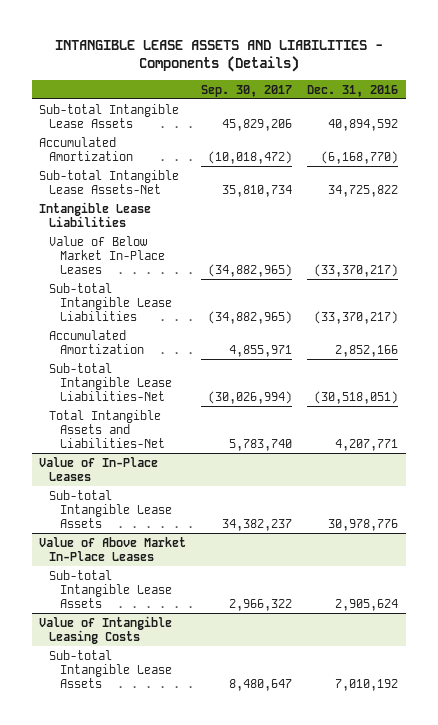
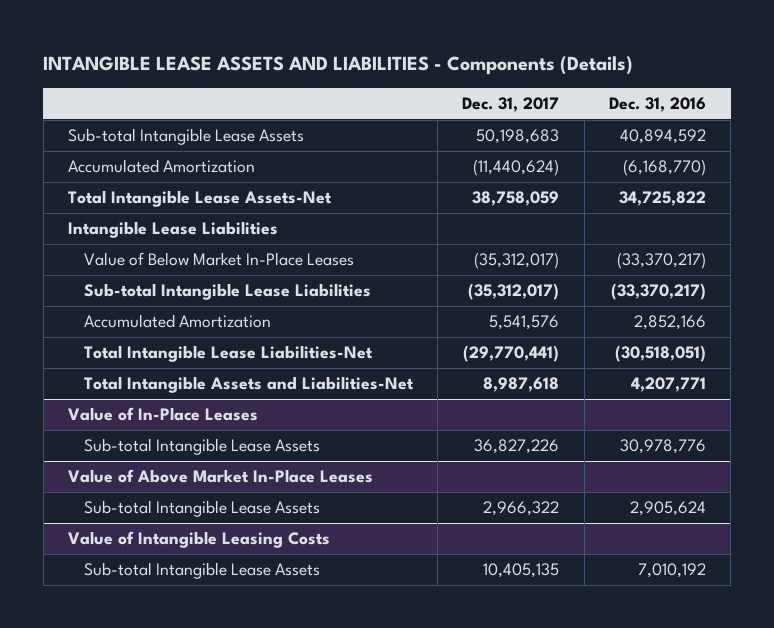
- | Sep. 30, 2017 | Dec. 31, 2016
+ | Dec. 31, 2017 | Dec. 31, 2016
- Sub-total Intangible Lease Assets-Net | 35,810,734 | 34,725,822
+ Total Intangible Lease Assets-Net | 38,758,059 | 34,725,822
- Sub-total Intangible Lease Liabilities-Net | (30,026,994) | (30,518,051)
+ Total Intangible Lease Liabilities-Net | (29,770,441) | (30,518,051)

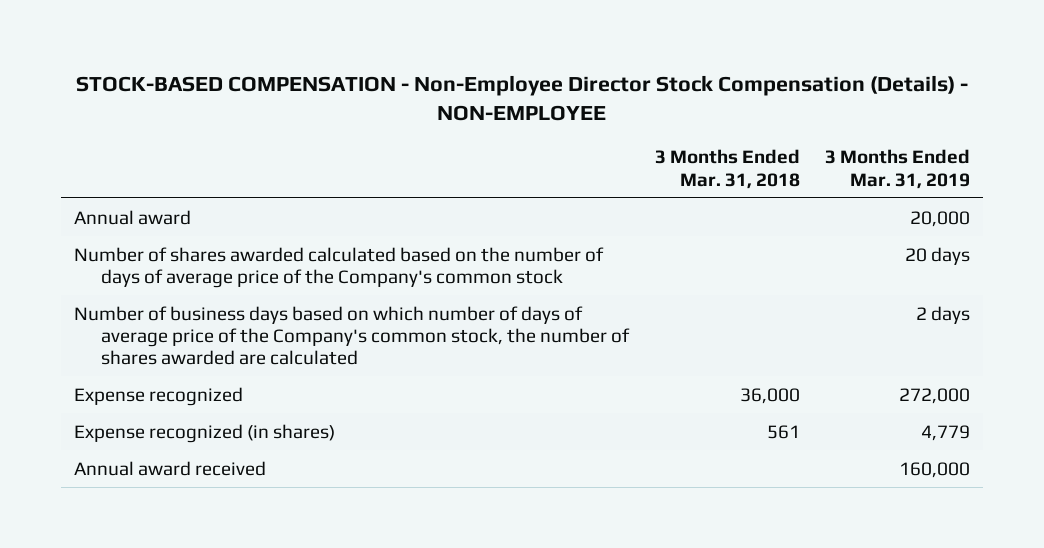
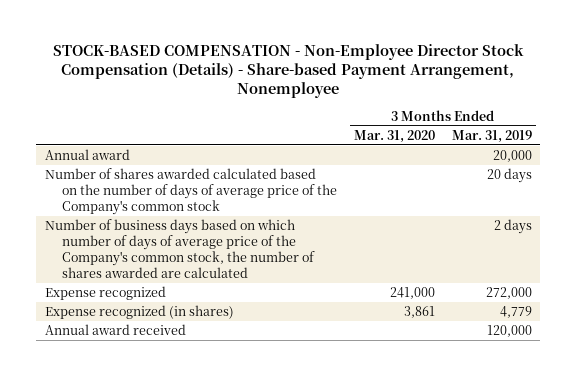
- STOCK-BASED COMPENSATION - Non-Employee Director Stock Compensation (Details) - NON-EMPLOYEE
+ STOCK-BASED COMPENSATION - Non-Employee Director Stock Compensation (Details) - Share-based Payment Arrangement, Nonemployee
- | 3 Months Ended Mar. 31, 2018 | 3 Months Ended Mar. 31, 2019
+ | 3 Months Ended Mar. 31, 2020 | 3 Months Ended Mar. 31, 2019
- Annual award received | | 160,000
+ Annual award received | | 120,000

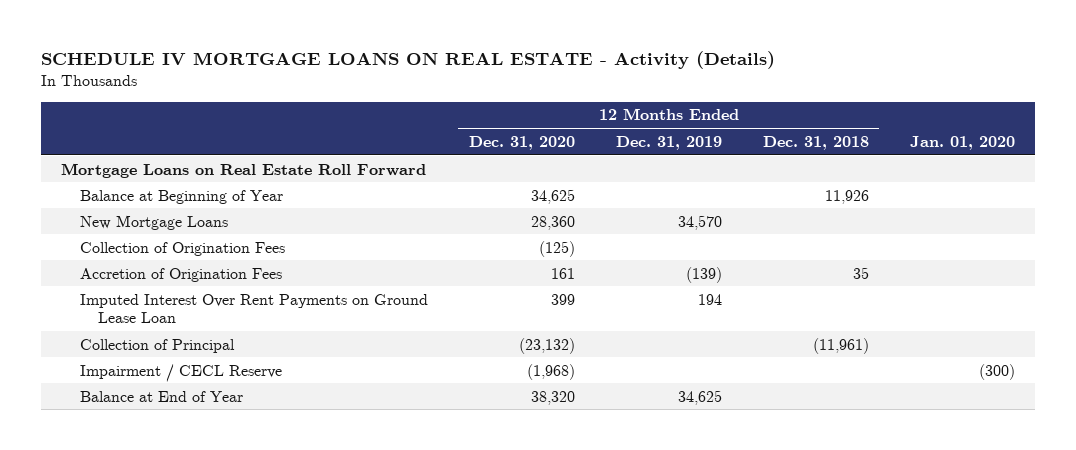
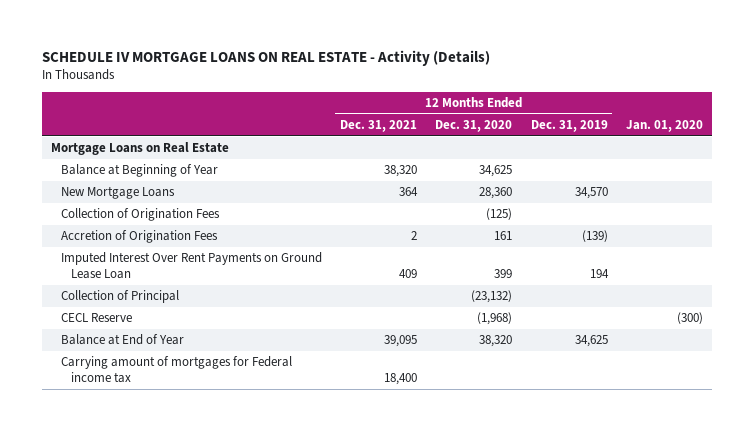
- | 12 Months Ended Dec. 31, 2020 | 12 Months Ended Dec. 31, 2019 | 12 Months Ended Dec. 31, 2018 | Jan. 01, 2020
+ | 12 Months Ended Dec. 31, 2021 | 12 Months Ended Dec. 31, 2020 | 12 Months Ended Dec. 31, 2019 | Jan. 01, 2020
- Mortgage Loans on Real Estate Roll Forward
+ Mortgage Loans on Real Estate
- Impairment / CECL Reserve | (1,968) | | | (300)
+ CECL Reserve | | (1,968) | | (300)
+ Carrying amount of mortgages for Federal income tax | 18,400 | | |

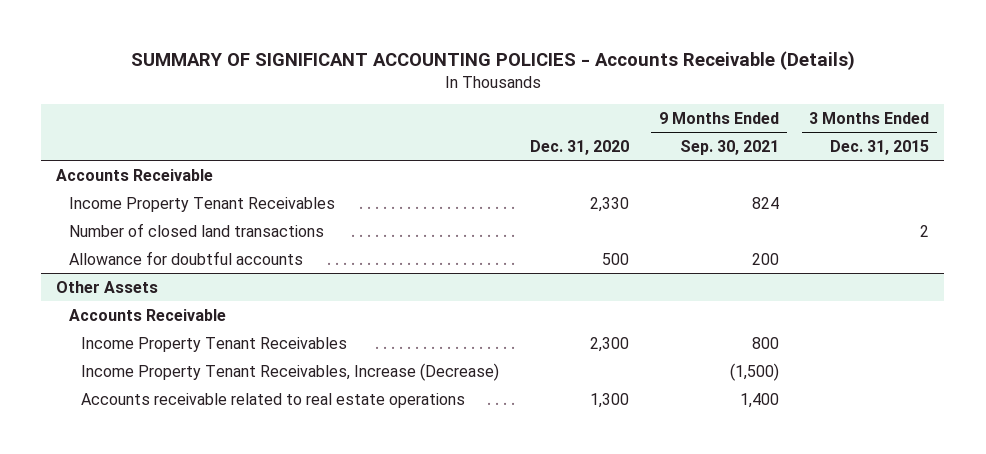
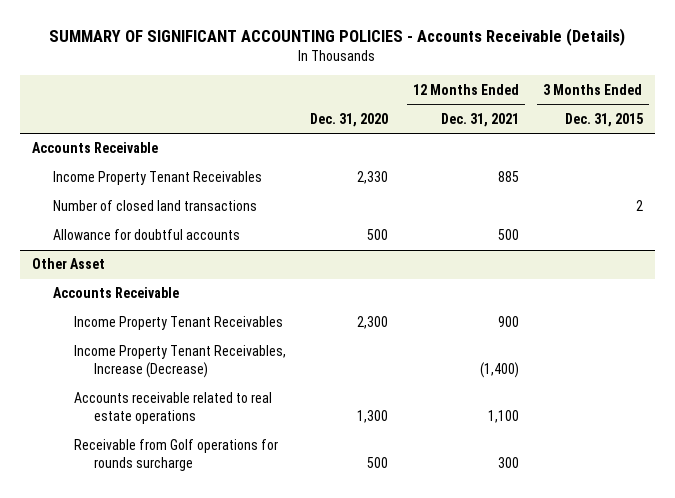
- | Dec. 31, 2020 | 9 Months Ended Sep. 30, 2021 | 3 Months Ended Dec. 31, 2015
+ | Dec. 31, 2020 | 12 Months Ended Dec. 31, 2021 | 3 Months Ended Dec. 31, 2015
- Other Assets
+ Other Asset
+ Receivable from Golf operations for rounds surcharge | 500 | 300 |

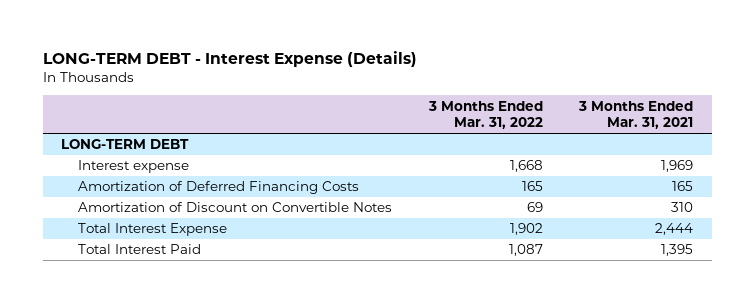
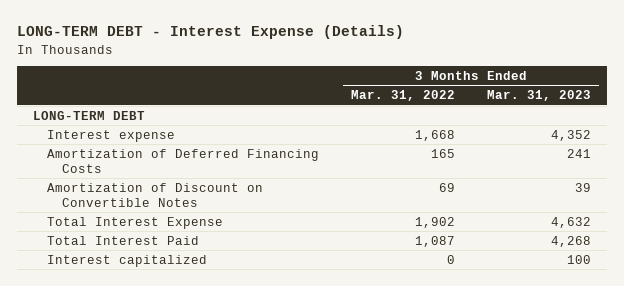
- | 3 Months Ended Mar. 31, 2022 | 3 Months Ended Mar. 31, 2021
+ | 3 Months Ended Mar. 31, 2022 | 3 Months Ended Mar. 31, 2023
+ Interest capitalized | 0 | 100

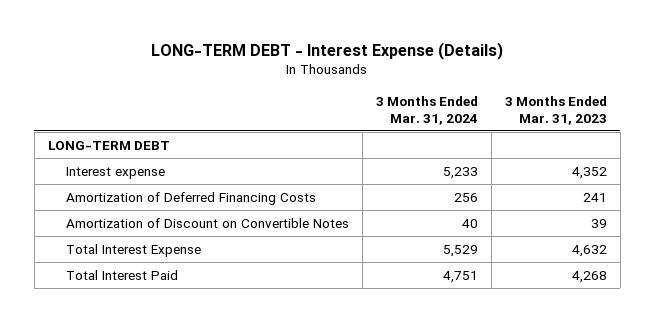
- | 3 Months Ended Mar. 31, 2022 | 3 Months Ended Mar. 31, 2023
+ | 3 Months Ended Mar. 31, 2024 | 3 Months Ended Mar. 31, 2023
- Interest capitalized | 0 | 100

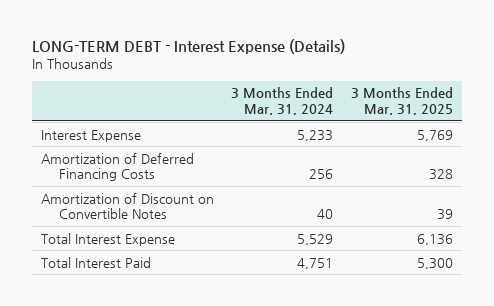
- | 3 Months Ended Mar. 31, 2024 | 3 Months Ended Mar. 31, 2023
+ | 3 Months Ended Mar. 31, 2024 | 3 Months Ended Mar. 31, 2025
- LONG-TERM DEBT
- Interest expense | 5,233 | 4,352
+ Interest Expense | 5,233 | 5,769

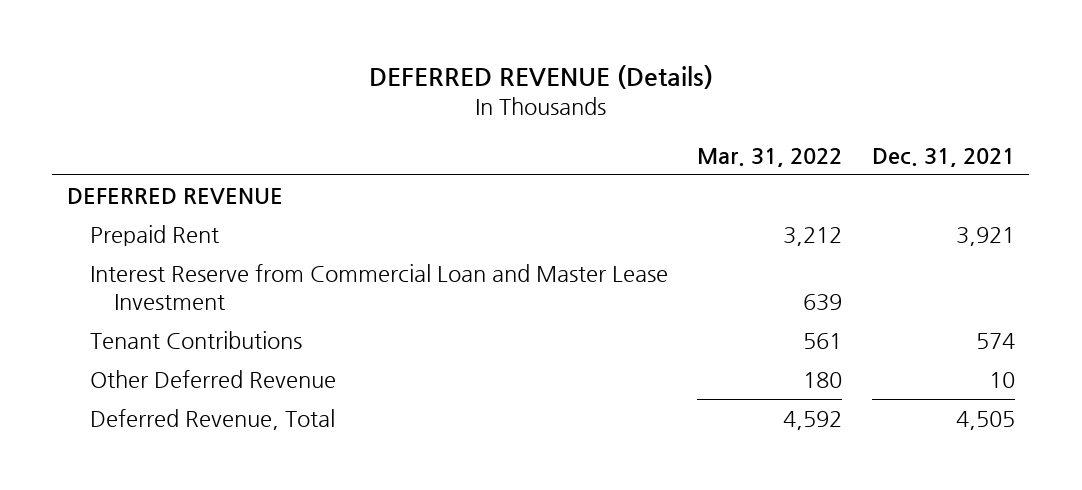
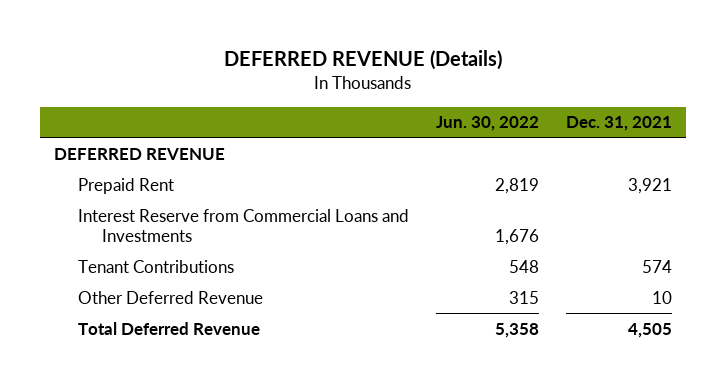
- | Mar. 31, 2022 | Dec. 31, 2021
+ | Jun. 30, 2022 | Dec. 31, 2021
- Interest Reserve from Commercial Loan and Master Lease Investment | 639 |
+ Interest Reserve from Commercial Loans and Investments | 1,676 |
- Deferred Revenue, Total | 4,592 | 4,505
+ Total Deferred Revenue | 5,358 | 4,505

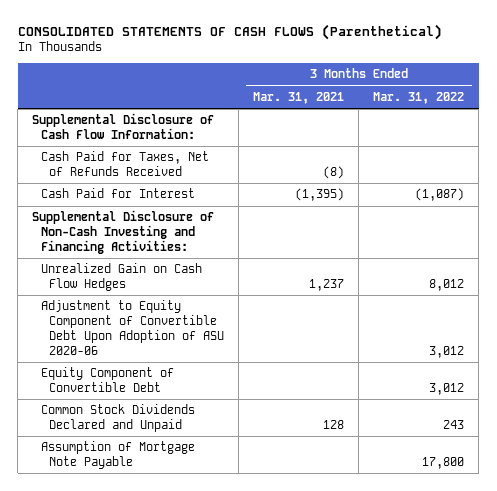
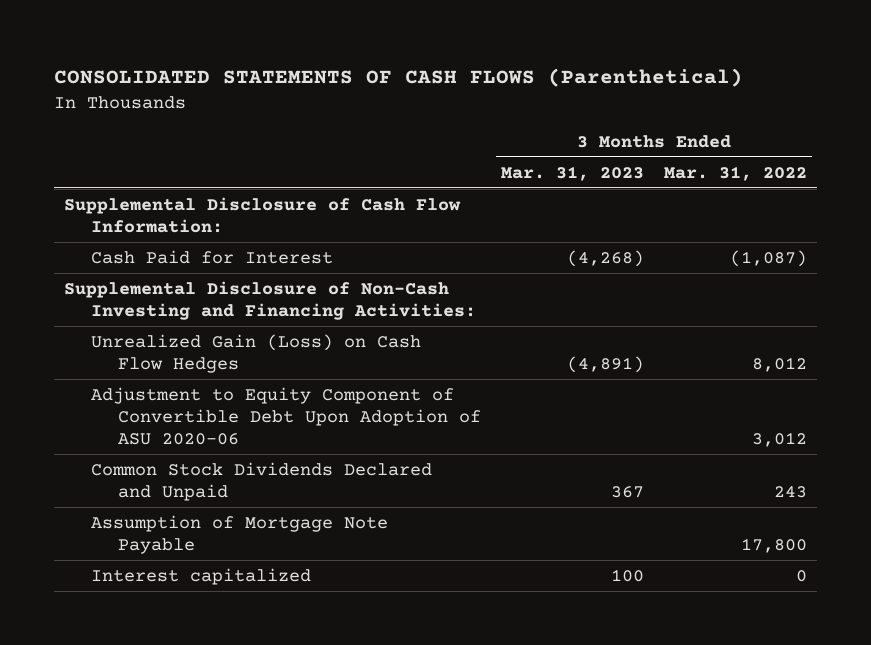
- | 3 Months Ended Mar. 31, 2021 | 3 Months Ended Mar. 31, 2022
+ | 3 Months Ended Mar. 31, 2023 | 3 Months Ended Mar. 31, 2022
- Cash Paid for Taxes, Net of Refunds Received | (8) |
- Unrealized Gain on Cash Flow Hedges | 1,237 | 8,012
+ Unrealized Gain (Loss) on Cash Flow Hedges | (4,891) | 8,012
- Equity Component of Convertible Debt | | 3,012
+ Interest capitalized | 100 | 0

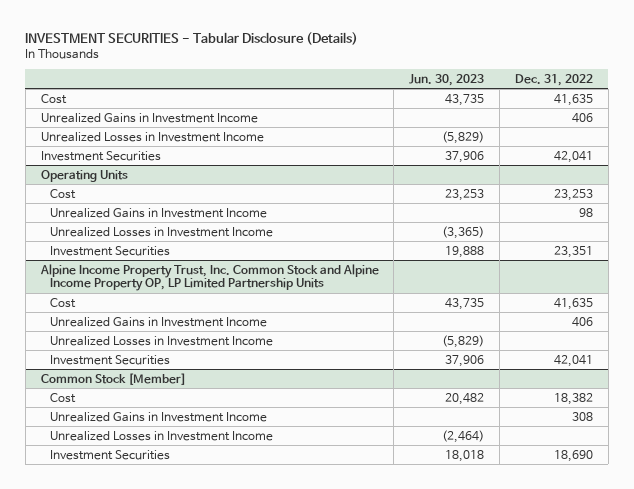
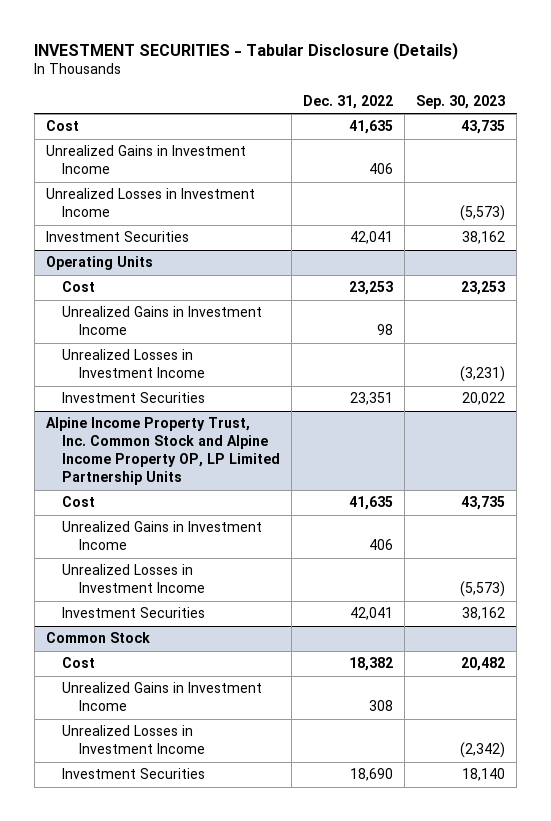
- | Jun. 30, 2023 | Dec. 31, 2022
+ | Dec. 31, 2022 | Sep. 30, 2023
- Common Stock [Member]
+ Common Stock

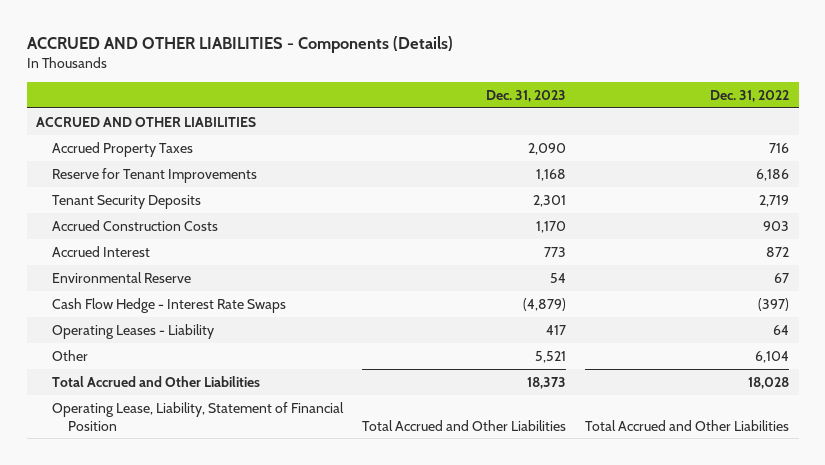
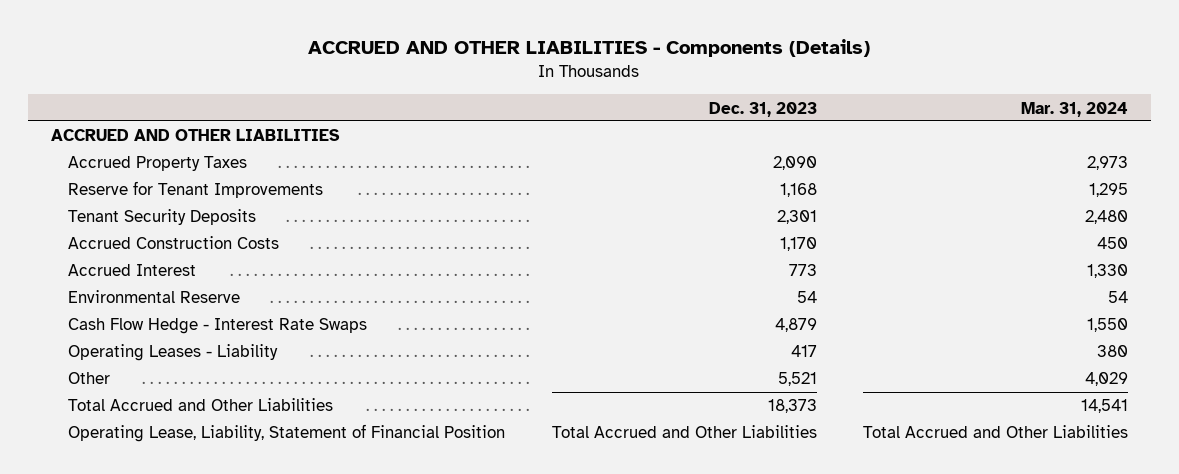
- | Dec. 31, 2023 | Dec. 31, 2022
+ | Dec. 31, 2023 | Mar. 31, 2024
- Cash Flow Hedge - Interest Rate Swaps | (4,879) | (397)
+ Cash Flow Hedge - Interest Rate Swaps | 4,879 | 1,550

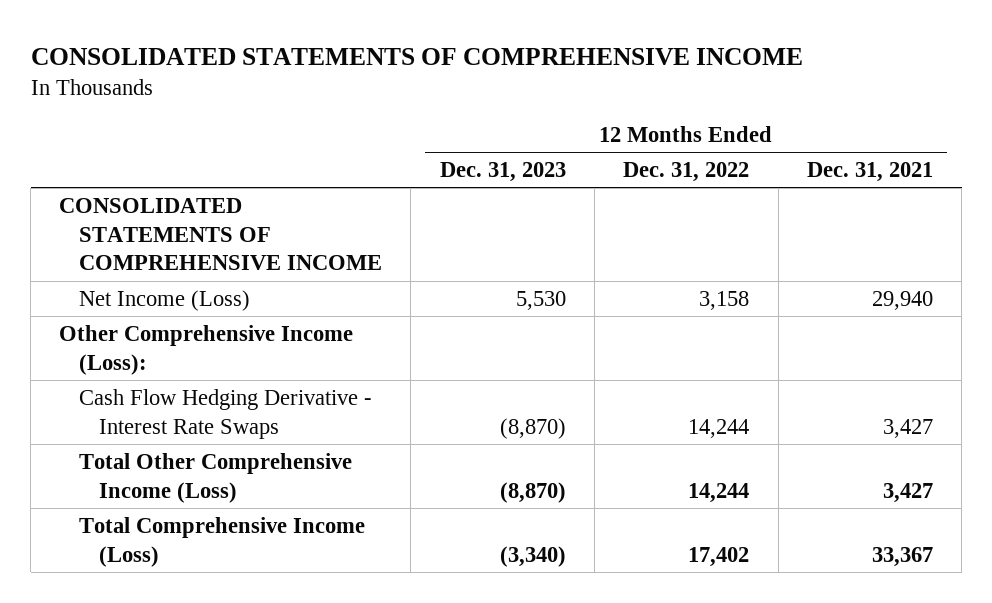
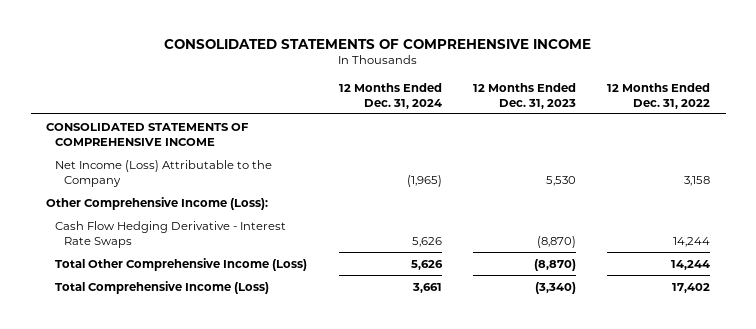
- | 12 Months Ended Dec. 31, 2023 | 12 Months Ended Dec. 31, 2022 | 12 Months Ended Dec. 31, 2021
+ | 12 Months Ended Dec. 31, 2024 | 12 Months Ended Dec. 31, 2023 | 12 Months Ended Dec. 31, 2022
- Net Income (Loss) | 5,530 | 3,158 | 29,940
+ Net Income (Loss) Attributable to the Company | (1,965) | 5,530 | 3,158

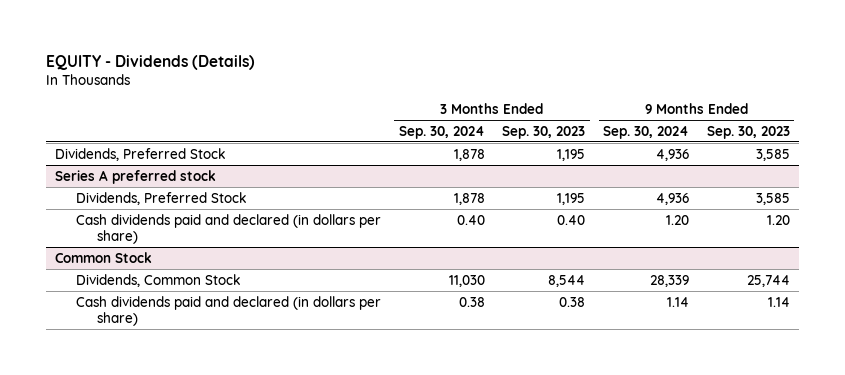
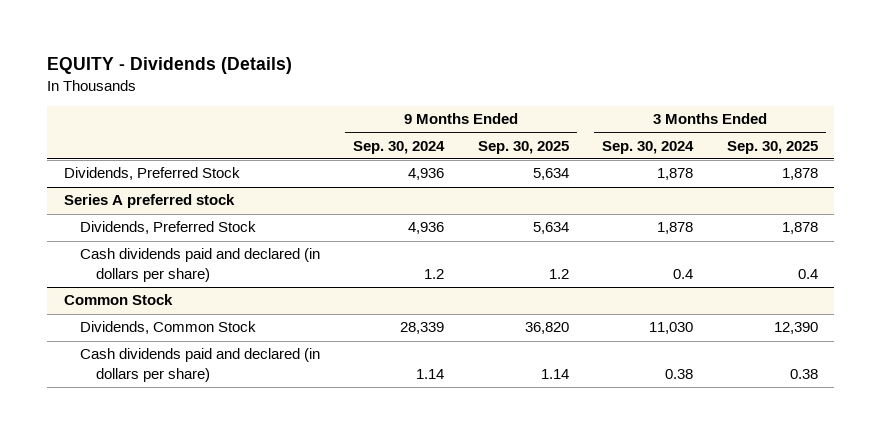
- | 3 Months Ended Sep. 30, 2024 | 3 Months Ended Sep. 30, 2023 | 9 Months Ended Sep. 30, 2024 | 9 Months Ended Sep. 30, 2023
+ | 9 Months Ended Sep. 30, 2024 | 9 Months Ended Sep. 30, 2025 | 3 Months Ended Sep. 30, 2024 | 3 Months Ended Sep. 30, 2025
@ Series A preferred stock
- Cash dividends paid and declared (in dollars per share) | 0.40 | 0.40 | 1.20 | 1.20
+ Cash dividends paid and declared (in dollars per share) | 1.2 | 1.2 | 0.4 | 0.4

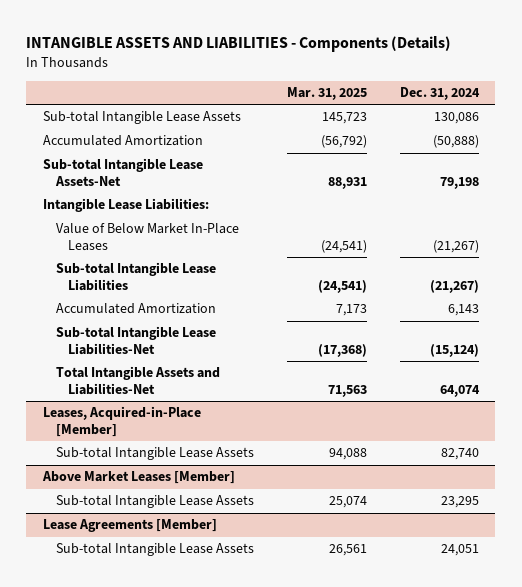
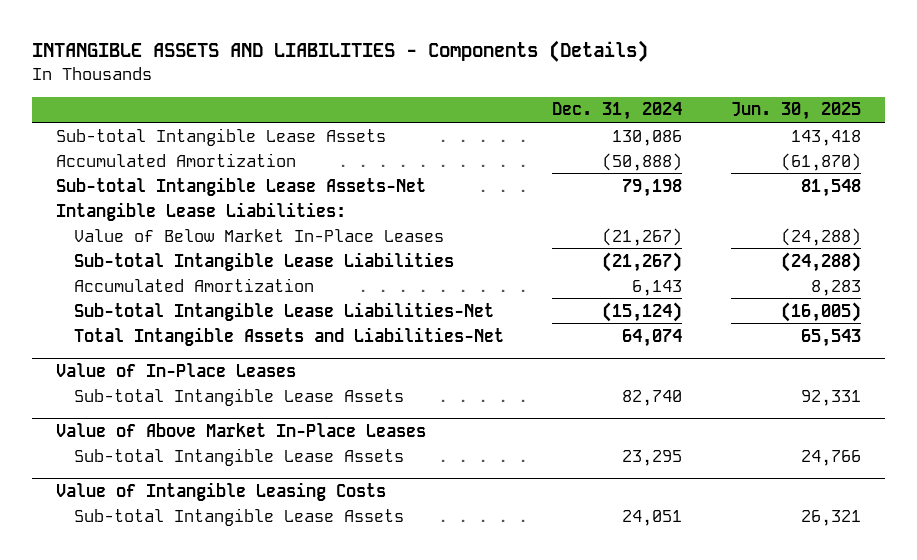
- | Mar. 31, 2025 | Dec. 31, 2024
+ | Dec. 31, 2024 | Jun. 30, 2025
- Leases, Acquired-in-Place [Member]
+ Value of In-Place Leases
- Above Market Leases [Member]
+ Value of Above Market In-Place Leases
- Lease Agreements [Member]
+ Value of Intangible Leasing Costs

